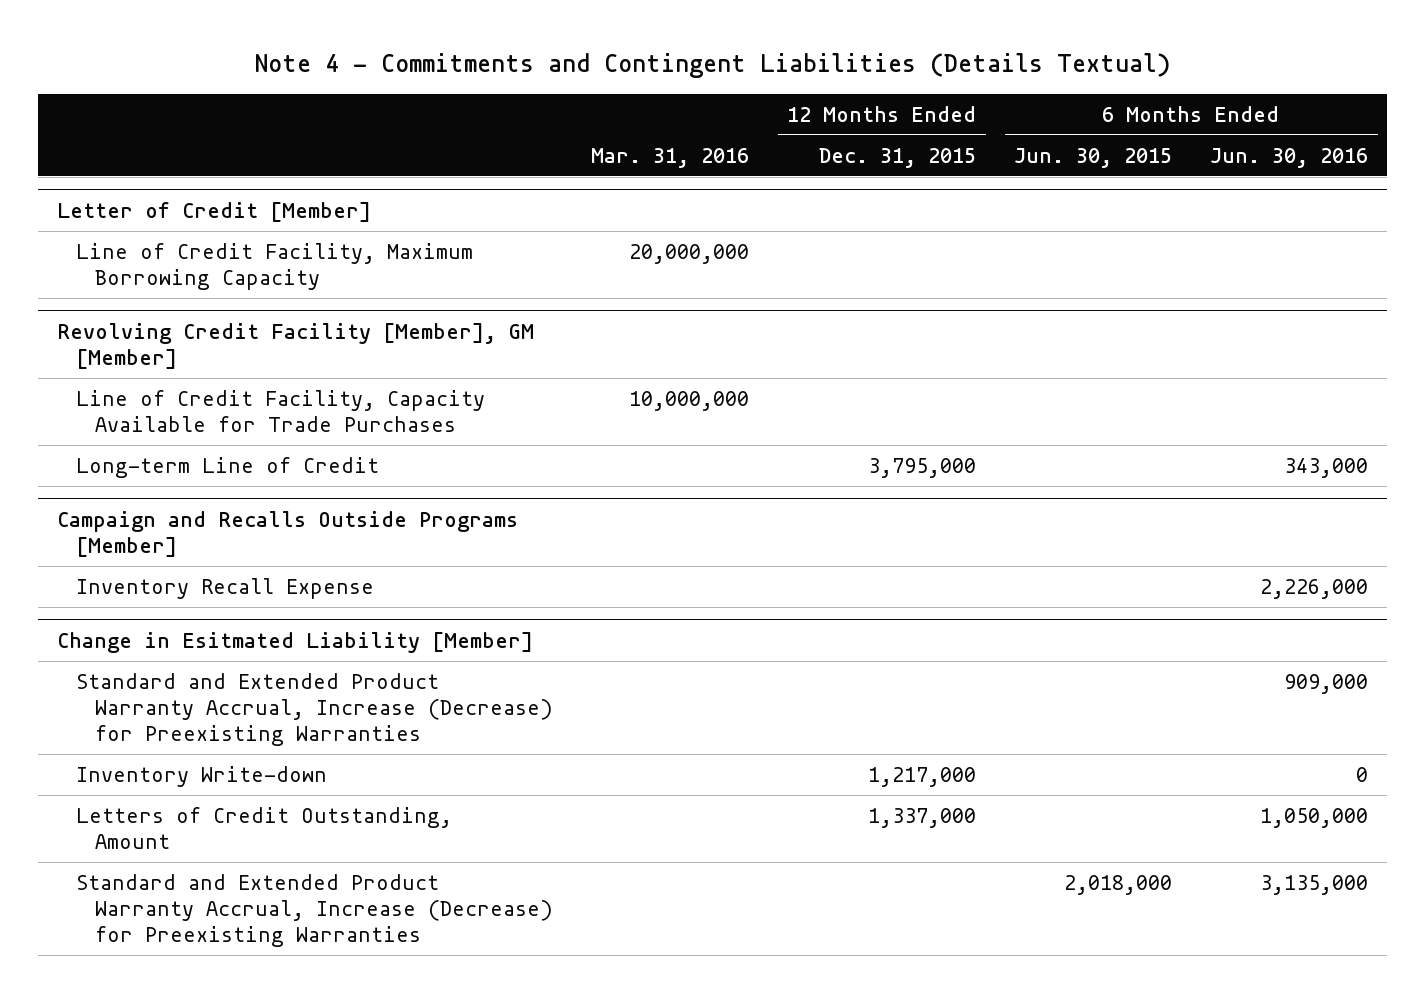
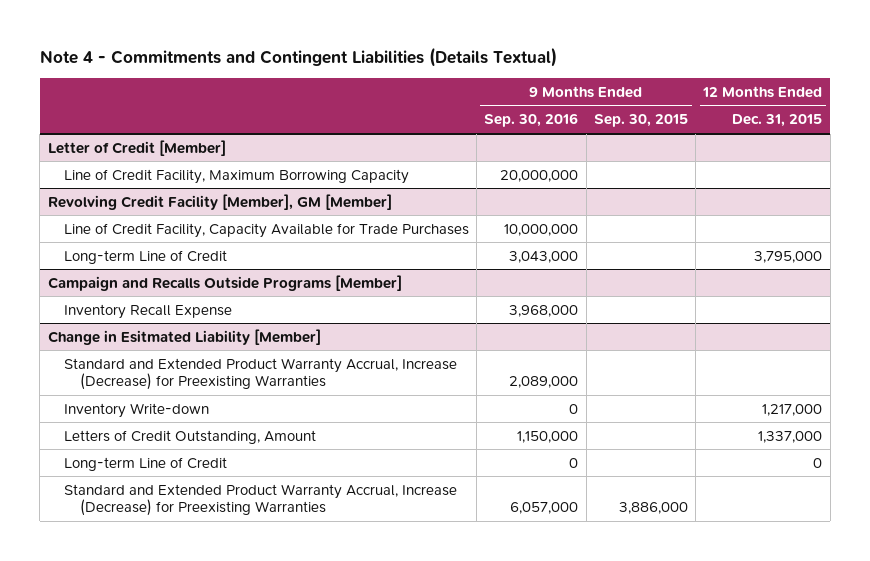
- | Mar. 31, 2016 | 12 Months Ended Dec. 31, 2015 | 6 Months Ended Jun. 30, 2015 | 6 Months Ended Jun. 30, 2016
+ | 9 Months Ended Sep. 30, 2016 | 9 Months Ended Sep. 30, 2015 | 12 Months Ended Dec. 31, 2015
@ Change in Esitmated Liability [Member]
+ Long-term Line of Credit | 0 | | 0

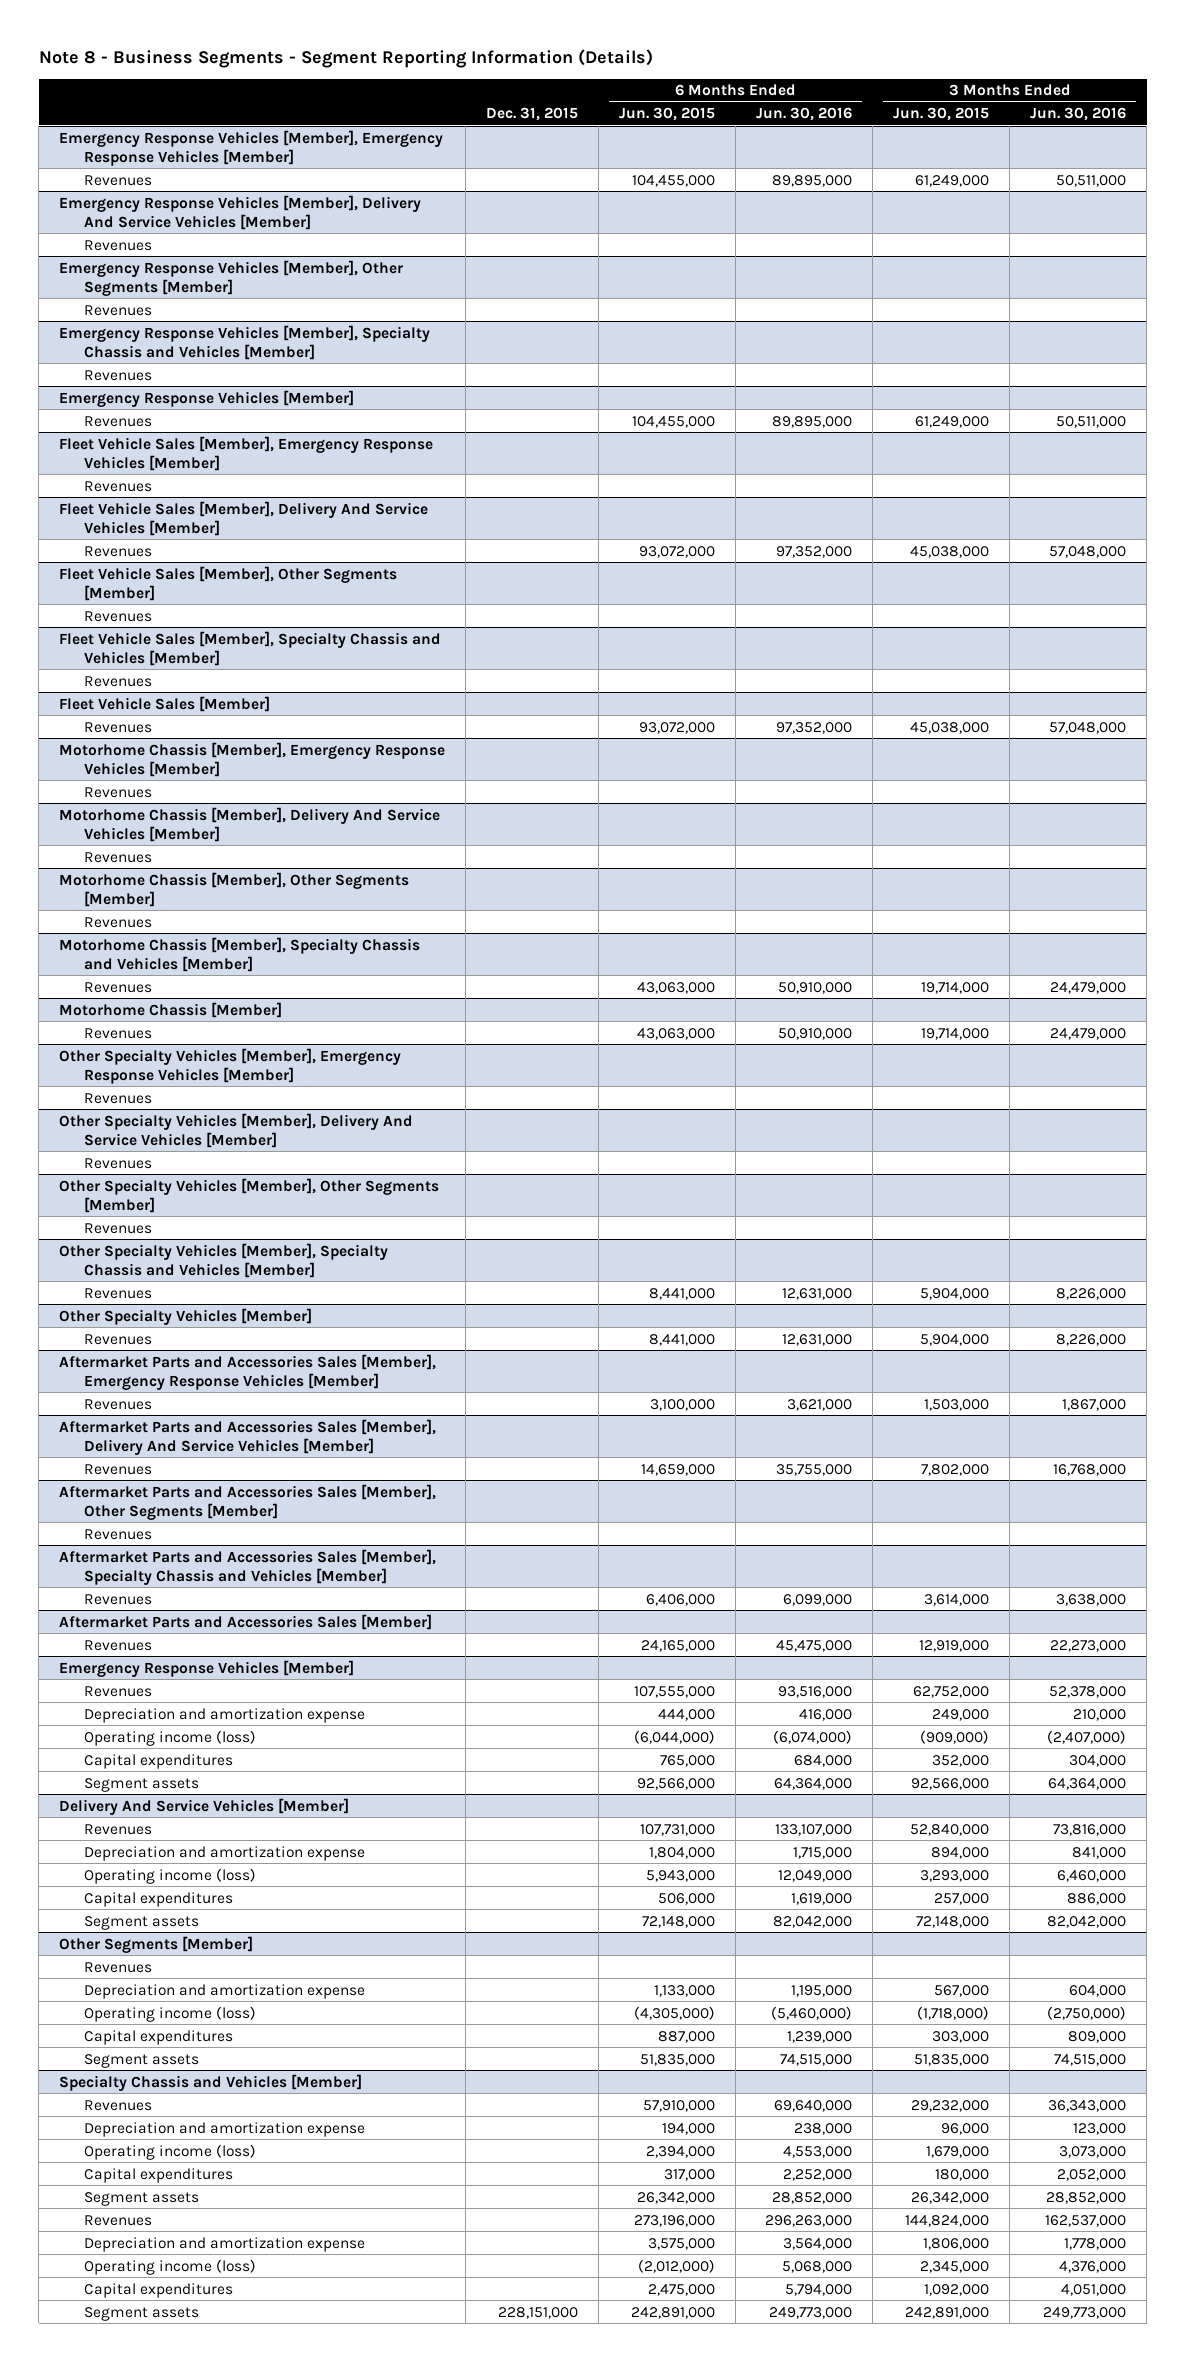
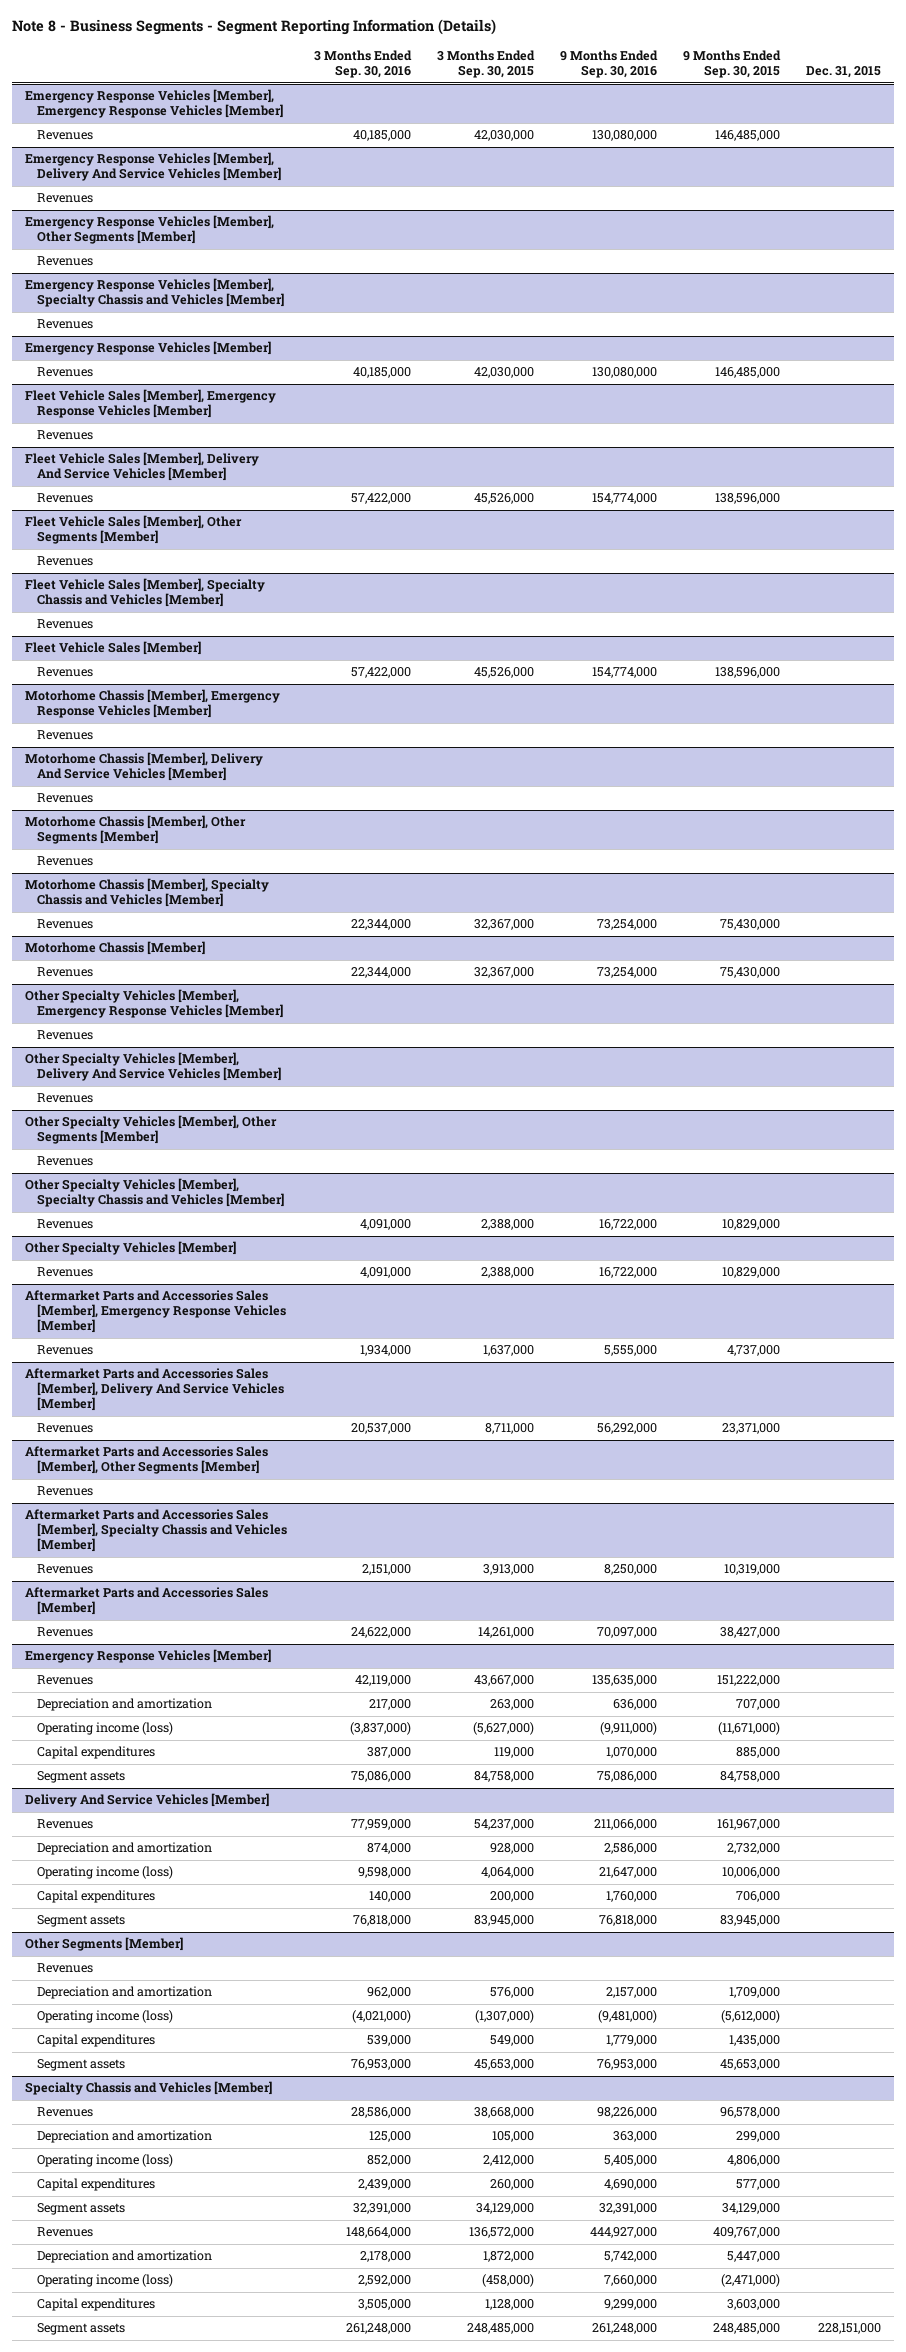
- | Dec. 31, 2015 | 6 Months Ended Jun. 30, 2015 | 6 Months Ended Jun. 30, 2016 | 3 Months Ended Jun. 30, 2015 | 3 Months Ended Jun. 30, 2016
+ | 3 Months Ended Sep. 30, 2016 | 3 Months Ended Sep. 30, 2015 | 9 Months Ended Sep. 30, 2016 | 9 Months Ended Sep. 30, 2015 | Dec. 31, 2015
@ Emergency Response Vehicles [Member]
- Depreciation and amortization expense | | 444,000 | 416,000 | 249,000 | 210,000
+ Depreciation and amortization | 217,000 | 263,000 | 636,000 | 707,000 |
@ Delivery And Service Vehicles [Member]
- Depreciation and amortization expense | | 1,804,000 | 1,715,000 | 894,000 | 841,000
+ Depreciation and amortization | 874,000 | 928,000 | 2,586,000 | 2,732,000 |
@ Other Segments [Member]
- Depreciation and amortization expense | | 1,133,000 | 1,195,000 | 567,000 | 604,000
+ Depreciation and amortization | 962,000 | 576,000 | 2,157,000 | 1,709,000 |
@ Specialty Chassis and Vehicles [Member]
- Depreciation and amortization expense | | 194,000 | 238,000 | 96,000 | 123,000
+ Depreciation and amortization | 125,000 | 105,000 | 363,000 | 299,000 |
- Depreciation and amortization expense | | 3,575,000 | 3,564,000 | 1,806,000 | 1,778,000
+ Depreciation and amortization | 2,178,000 | 1,872,000 | 5,742,000 | 5,447,000 |

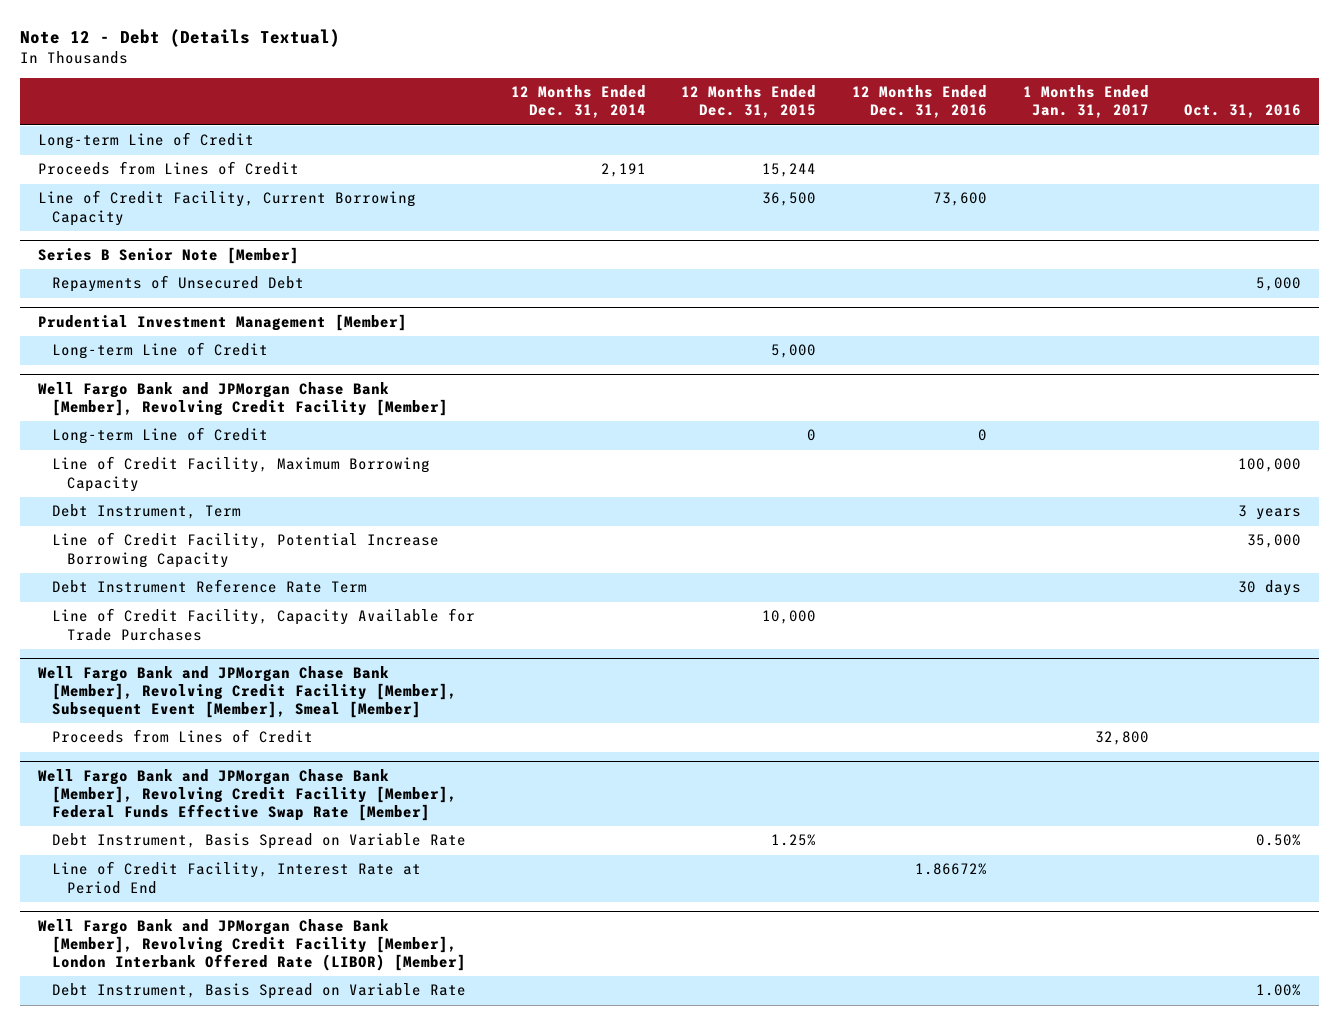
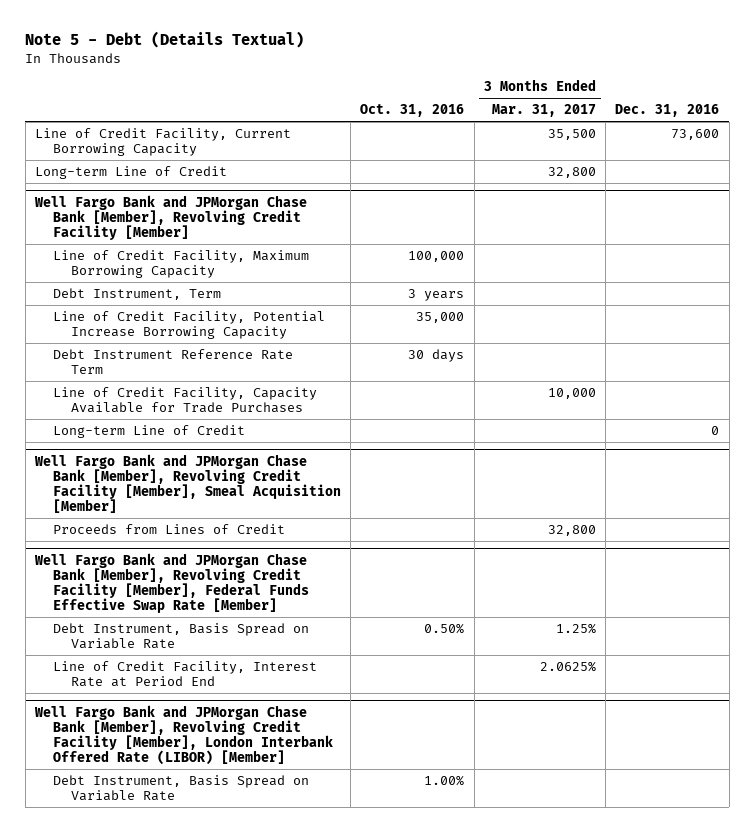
- Note 12 - Debt (Details Textual)
+ Note 5 - Debt (Details Textual)
- | 12 Months Ended Dec. 31, 2014 | 12 Months Ended Dec. 31, 2015 | 12 Months Ended Dec. 31, 2016 | 1 Months Ended Jan. 31, 2017 | Oct. 31, 2016
+ | Oct. 31, 2016 | 3 Months Ended Mar. 31, 2017 | Dec. 31, 2016
- Proceeds from Lines of Credit | 2,191 | 15,244 | | |
- Series B Senior Note [Member]
- Repayments of Unsecured Debt | | | | | 5,000
- Prudential Investment Management [Member]
- Long-term Line of Credit | | 5,000 | | |
moved down: Long-term Line of Credit | | 32,800 |
- Well Fargo Bank and JPMorgan Chase Bank [Member], Revolving Credit Facility [Member], Subsequent Event [Member], Smeal [Member]
@ Well Fargo Bank and JPMorgan Chase Bank [Member], Revolving Credit Facility [Member]
moved down: Long-term Line of Credit | | | 0
+ Well Fargo Bank and JPMorgan Chase Bank [Member], Revolving Credit Facility [Member], Smeal Acquisition [Member]

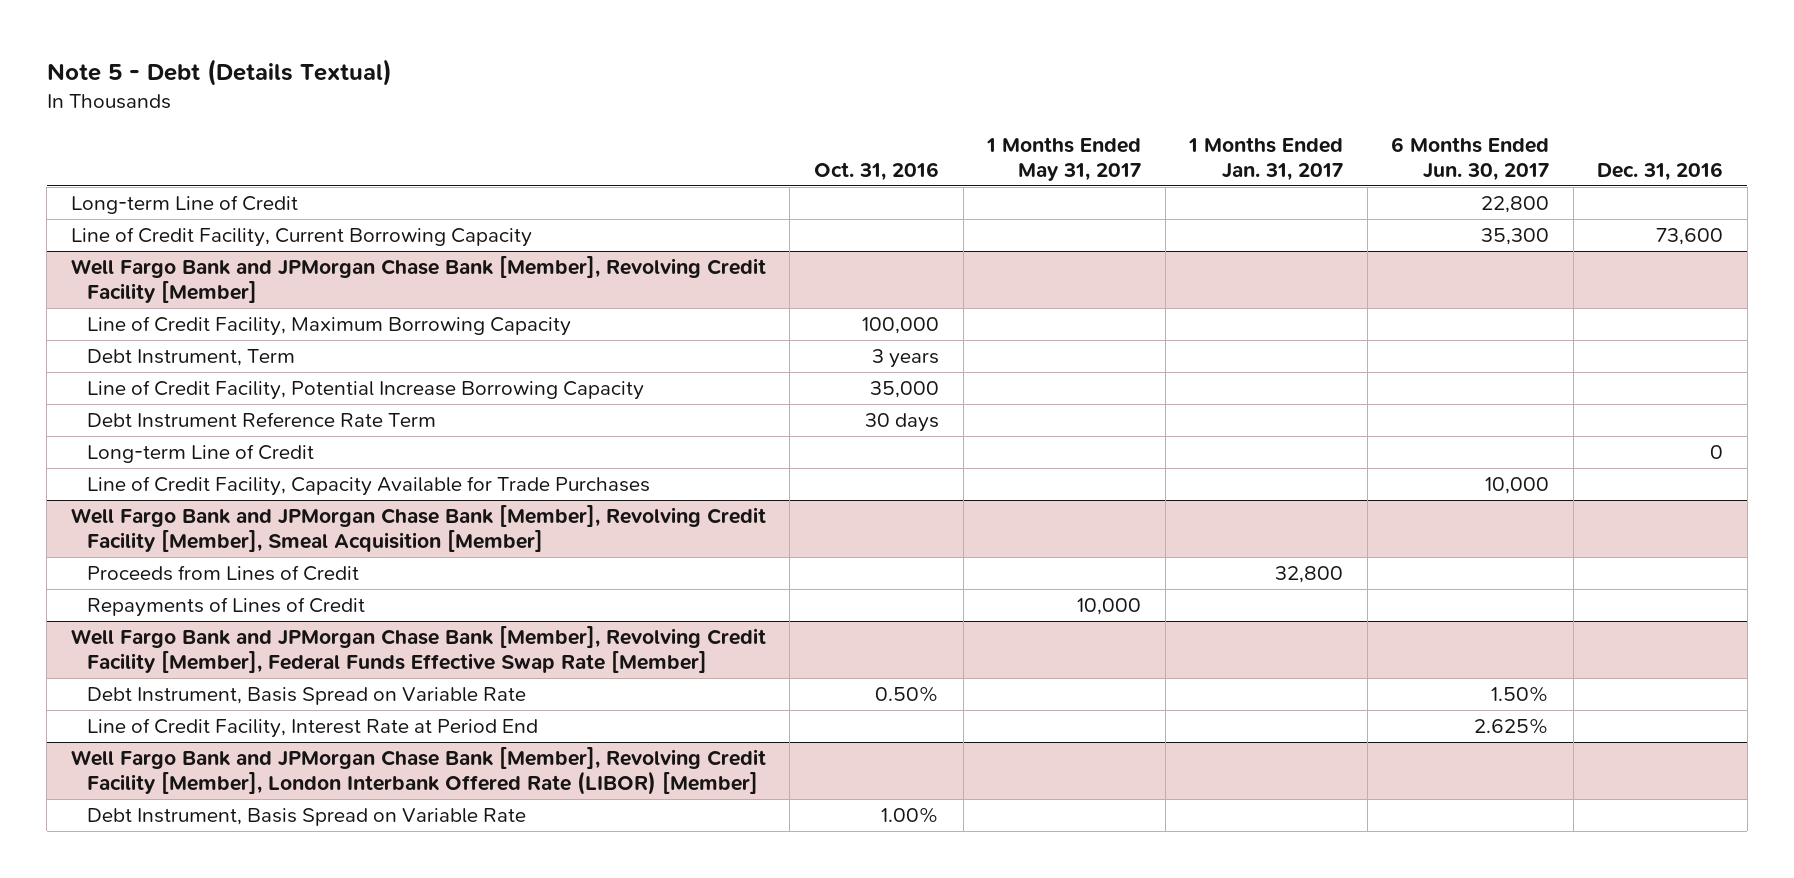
- | Oct. 31, 2016 | 3 Months Ended Mar. 31, 2017 | Dec. 31, 2016
+ | Oct. 31, 2016 | 1 Months Ended May 31, 2017 | 1 Months Ended Jan. 31, 2017 | 6 Months Ended Jun. 30, 2017 | Dec. 31, 2016
moved down: Line of Credit Facility, Current Borrowing Capacity | | | | 35,300 | 73,600
@ Well Fargo Bank and JPMorgan Chase Bank [Member], Revolving Credit Facility [Member]
moved down: Line of Credit Facility, Capacity Available for Trade Purchases | | | | 10,000 |
@ Well Fargo Bank and JPMorgan Chase Bank [Member], Revolving Credit Facility [Member], Smeal Acquisition [Member]
+ Repayments of Lines of Credit | | 10,000 | | |

